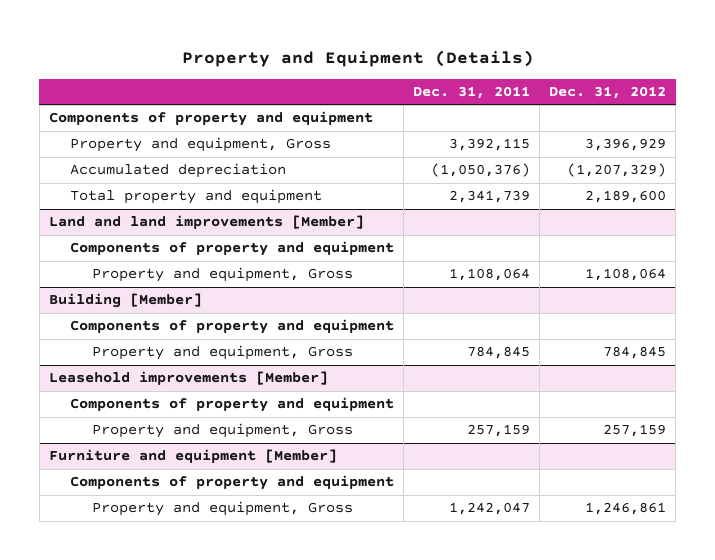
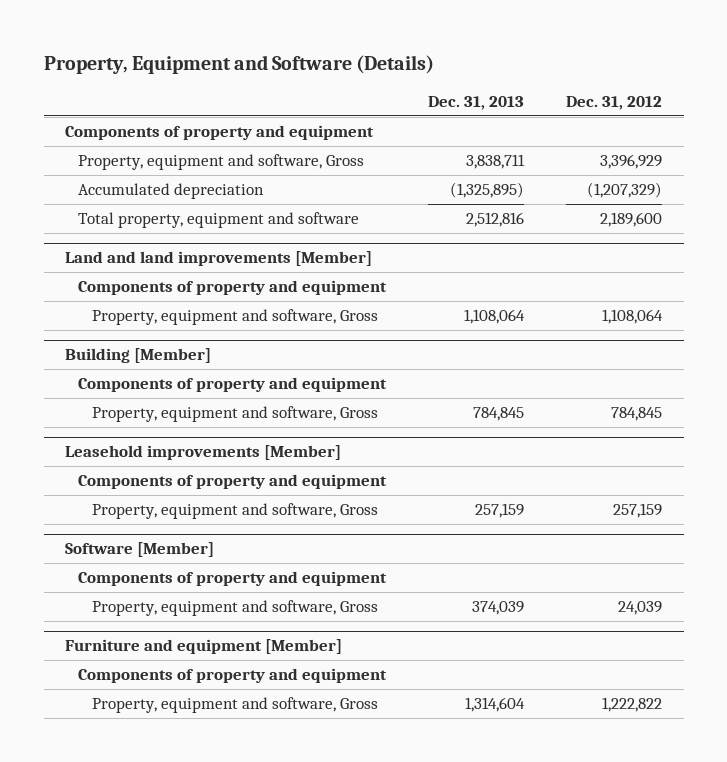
- Property and Equipment (Details)
+ Property, Equipment and Software (Details)
- | Dec. 31, 2011 | Dec. 31, 2012
+ | Dec. 31, 2013 | Dec. 31, 2012
- Property and equipment, Gross | 3,392,115 | 3,396,929
+ Property, equipment and software, Gross | 3,838,711 | 3,396,929
- Total property and equipment | 2,341,739 | 2,189,600
+ Total property, equipment and software | 2,512,816 | 2,189,600
@ Land and land improvements [Member]
- Property and equipment, Gross | 1,108,064 | 1,108,064
+ Property, equipment and software, Gross | 1,108,064 | 1,108,064
@ Building [Member]
- Property and equipment, Gross | 784,845 | 784,845
+ Property, equipment and software, Gross | 784,845 | 784,845
@ Leasehold improvements [Member]
- Property and equipment, Gross | 257,159 | 257,159
+ Property, equipment and software, Gross | 257,159 | 257,159
+ Software [Member]
+ Components of property and equipment
+ Property, equipment and software, Gross | 374,039 | 24,039
@ Furniture and equipment [Member]
- Property and equipment, Gross | 1,242,047 | 1,246,861
+ Property, equipment and software, Gross | 1,314,604 | 1,222,822

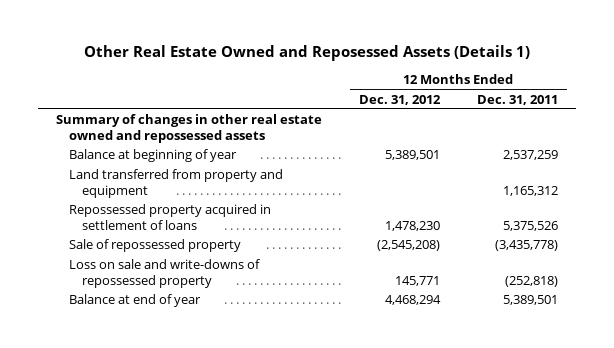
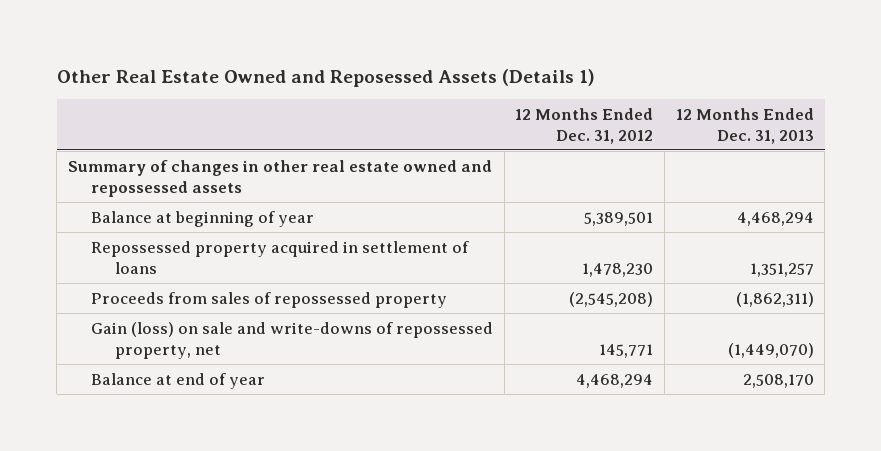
- | 12 Months Ended Dec. 31, 2012 | 12 Months Ended Dec. 31, 2011
+ | 12 Months Ended Dec. 31, 2012 | 12 Months Ended Dec. 31, 2013
- Land transferred from property and equipment | | 1,165,312
- Sale of repossessed property | (2,545,208) | (3,435,778)
- Loss on sale and write-downs of repossessed property | 145,771 | (252,818)
+ Proceeds from sales of repossessed property | (2,545,208) | (1,862,311)
+ Gain (loss) on sale and write-downs of repossessed property, net | 145,771 | (1,449,070)

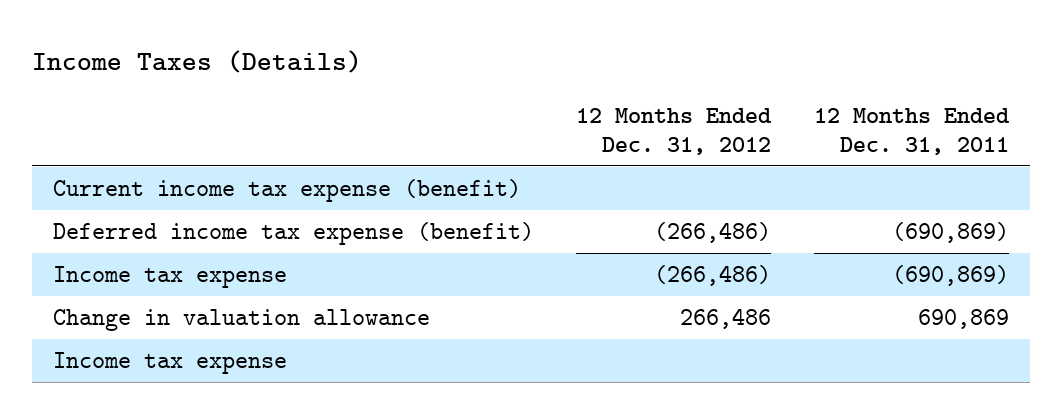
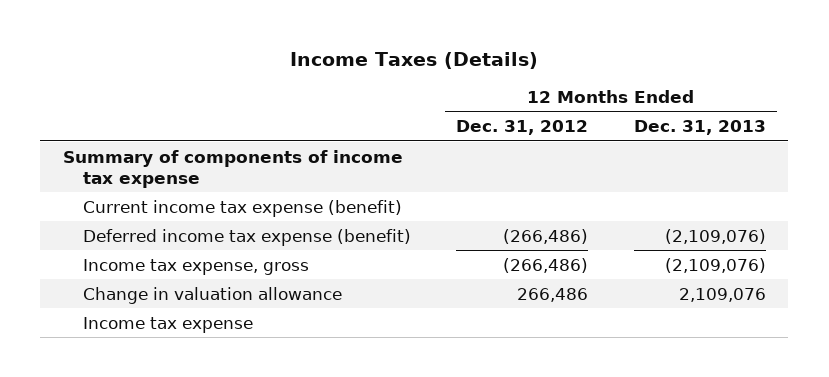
- | 12 Months Ended Dec. 31, 2012 | 12 Months Ended Dec. 31, 2011
+ | 12 Months Ended Dec. 31, 2012 | 12 Months Ended Dec. 31, 2013
+ Summary of components of income tax expense
- Income tax expense | (266,486) | (690,869)
+ Income tax expense, gross | (266,486) | (2,109,076)

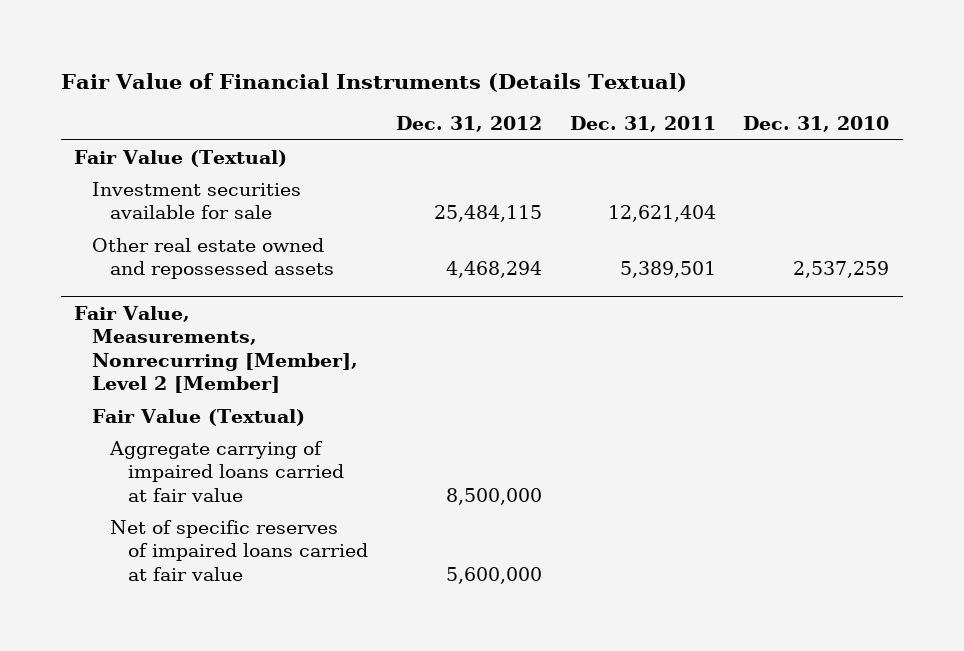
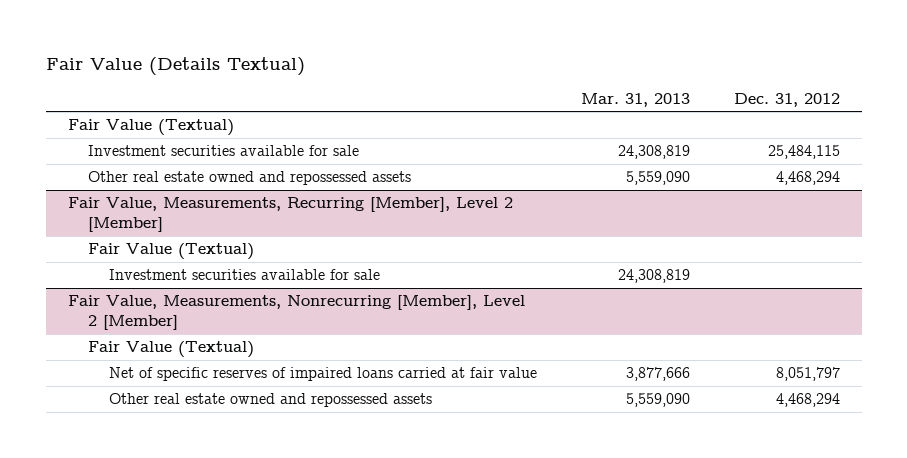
- Fair Value of Financial Instruments (Details Textual)
+ Fair Value (Details Textual)
- | Dec. 31, 2012 | Dec. 31, 2011 | Dec. 31, 2010
+ | Mar. 31, 2013 | Dec. 31, 2012
+ Fair Value, Measurements, Recurring [Member], Level 2 [Member]
+ Fair Value (Textual)
+ Investment securities available for sale | 24,308,819 |
@ Fair Value, Measurements, Nonrecurring [Member], Level 2 [Member]
- Aggregate carrying of impaired loans carried at fair value | 8,500,000 | |
- Net of specific reserves of impaired loans carried at fair value | 5,600,000 | |
+ Net of specific reserves of impaired loans carried at fair value | 3,877,666 | 8,051,797
+ Other real estate owned and repossessed assets | 5,559,090 | 4,468,294

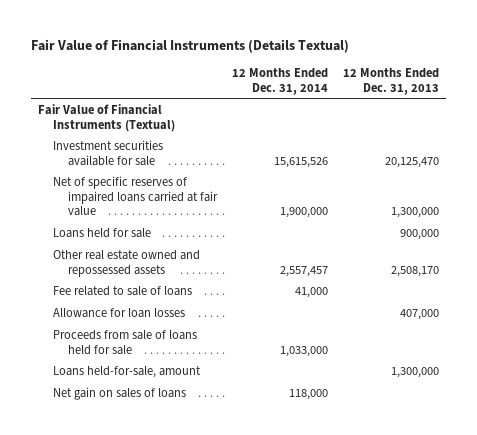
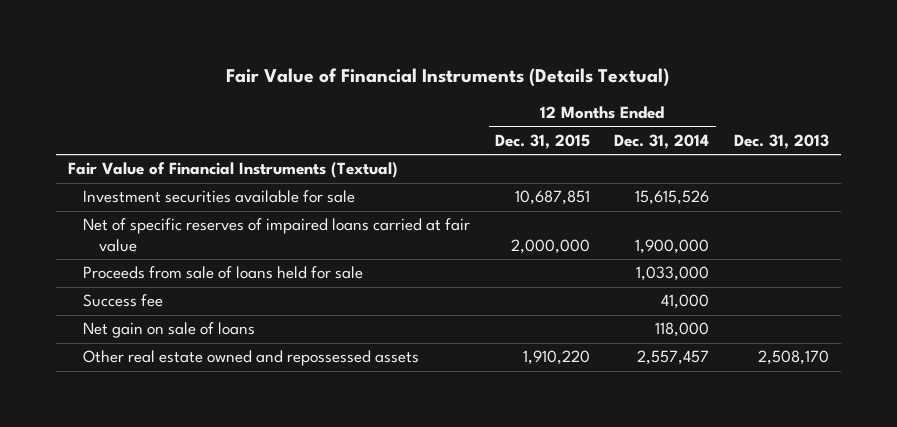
- | 12 Months Ended Dec. 31, 2014 | 12 Months Ended Dec. 31, 2013
+ | 12 Months Ended Dec. 31, 2015 | 12 Months Ended Dec. 31, 2014 | Dec. 31, 2013
- Loans held for sale | | 900,000
- Fee related to sale of loans | 41,000 |
- Allowance for loan losses | | 407,000
- Loans held-for-sale, amount | | 1,300,000
- Net gain on sales of loans | 118,000 |
+ Success fee | | 41,000 |
+ Net gain on sale of loans | | 118,000 |
moved down: Other real estate owned and repossessed assets | 1,910,220 | 2,557,457 | 2,508,170

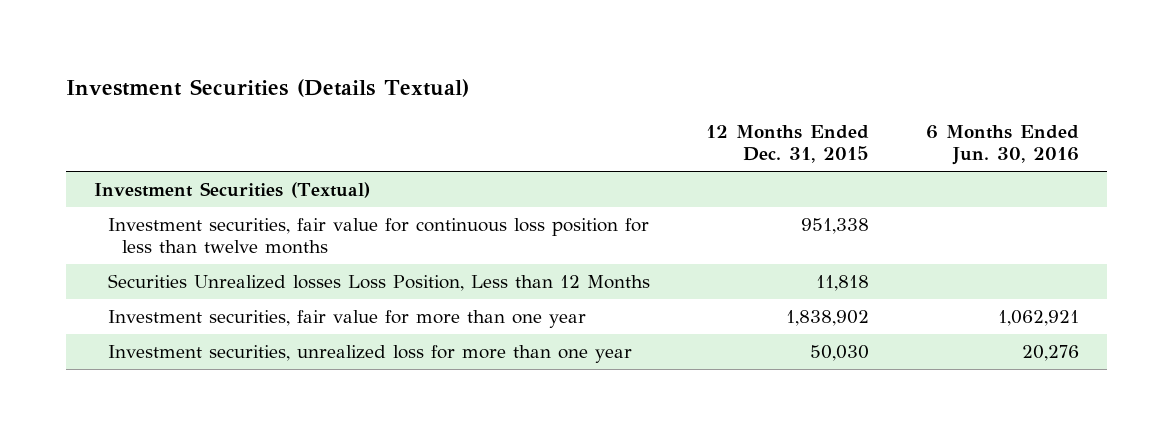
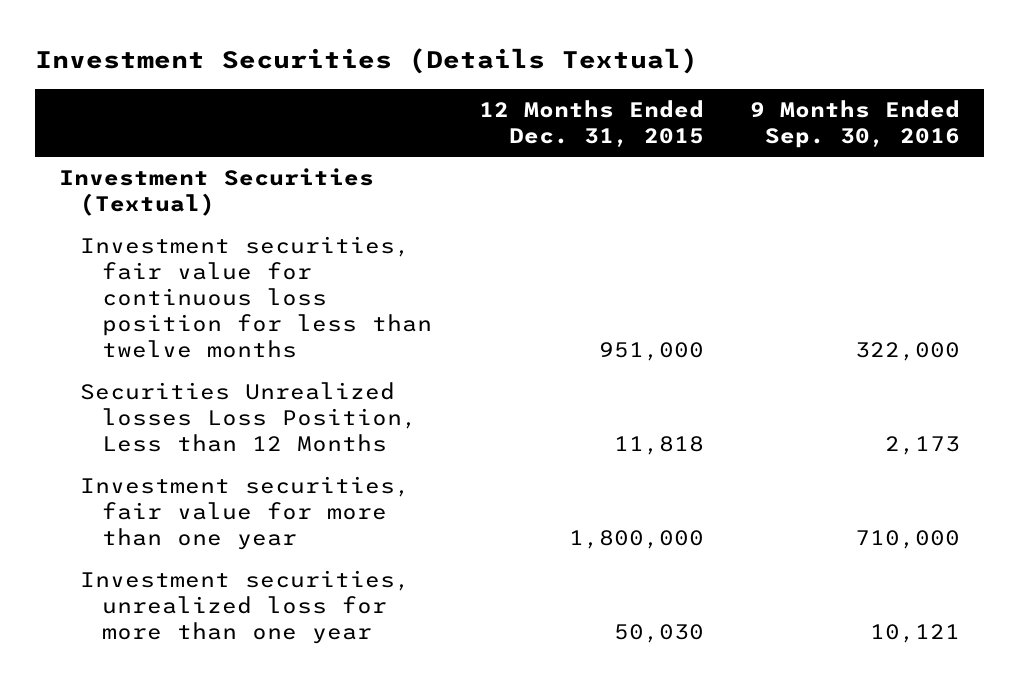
- | 12 Months Ended Dec. 31, 2015 | 6 Months Ended Jun. 30, 2016
+ | 12 Months Ended Dec. 31, 2015 | 9 Months Ended Sep. 30, 2016
- Investment securities, fair value for continuous loss position for less than twelve months | 951,338 |
+ Investment securities, fair value for continuous loss position for less than twelve months | 951,000 | 322,000
- Investment securities, fair value for more than one year | 1,838,902 | 1,062,921
+ Investment securities, fair value for more than one year | 1,800,000 | 710,000

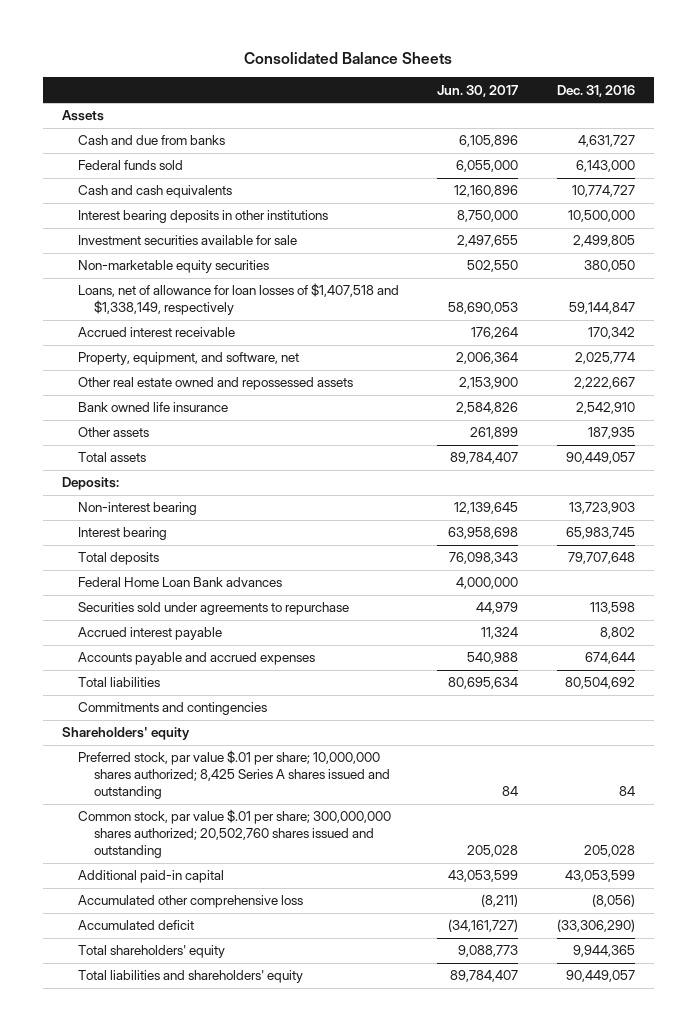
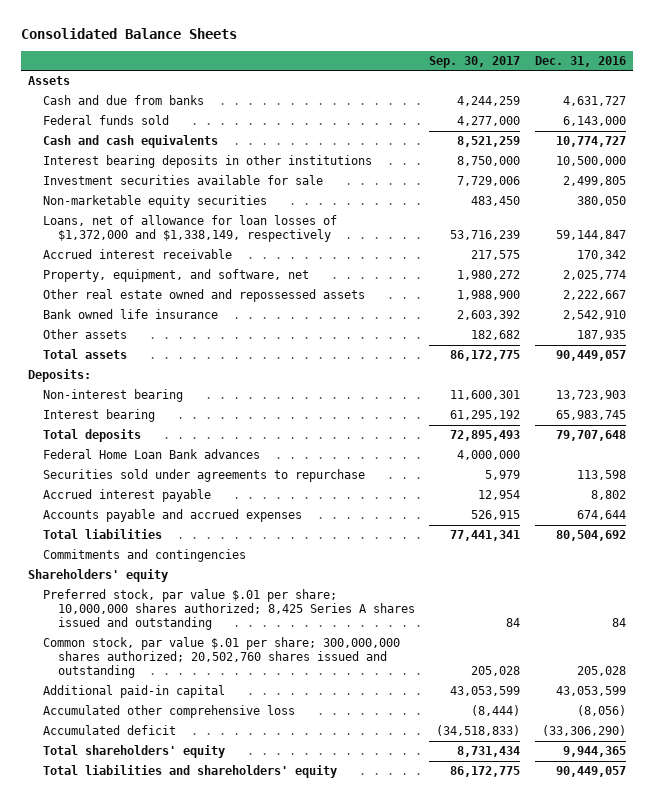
- | Jun. 30, 2017 | Dec. 31, 2016
+ | Sep. 30, 2017 | Dec. 31, 2016
- Loans, net of allowance for loan losses of $1,407,518 and $1,338,149, respectively | 58,690,053 | 59,144,847
+ Loans, net of allowance for loan losses of $1,372,000 and $1,338,149, respectively | 53,716,239 | 59,144,847

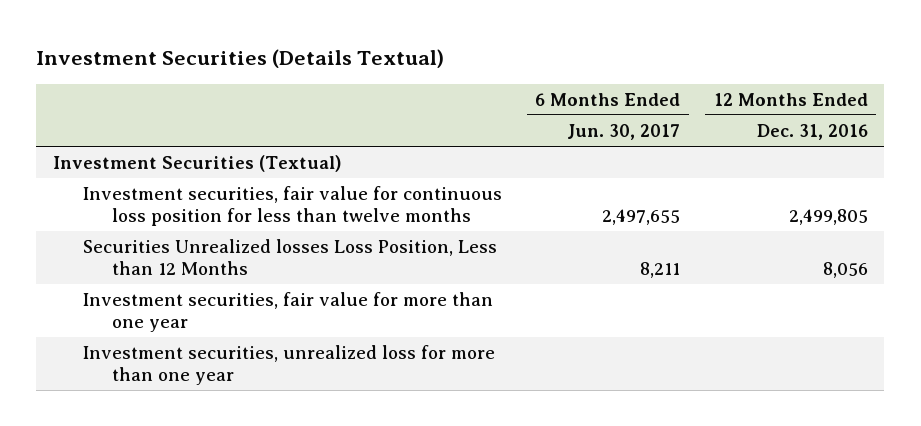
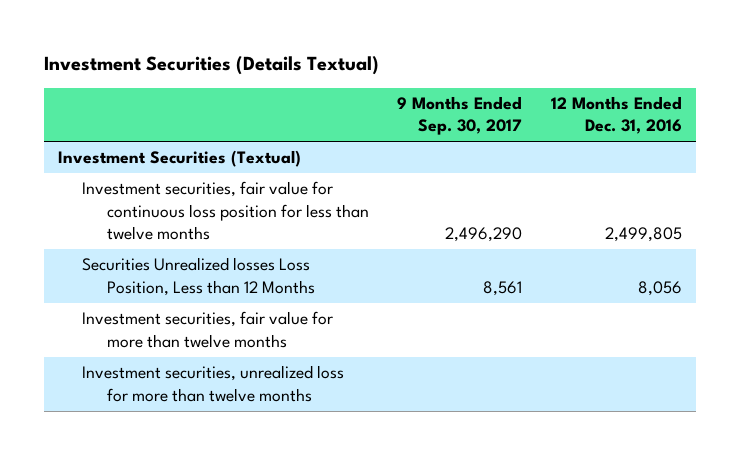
- | 6 Months Ended Jun. 30, 2017 | 12 Months Ended Dec. 31, 2016
+ | 9 Months Ended Sep. 30, 2017 | 12 Months Ended Dec. 31, 2016
- Investment securities, fair value for more than one year
- Investment securities, unrealized loss for more than one year
+ Investment securities, fair value for more than twelve months
+ Investment securities, unrealized loss for more than twelve months

